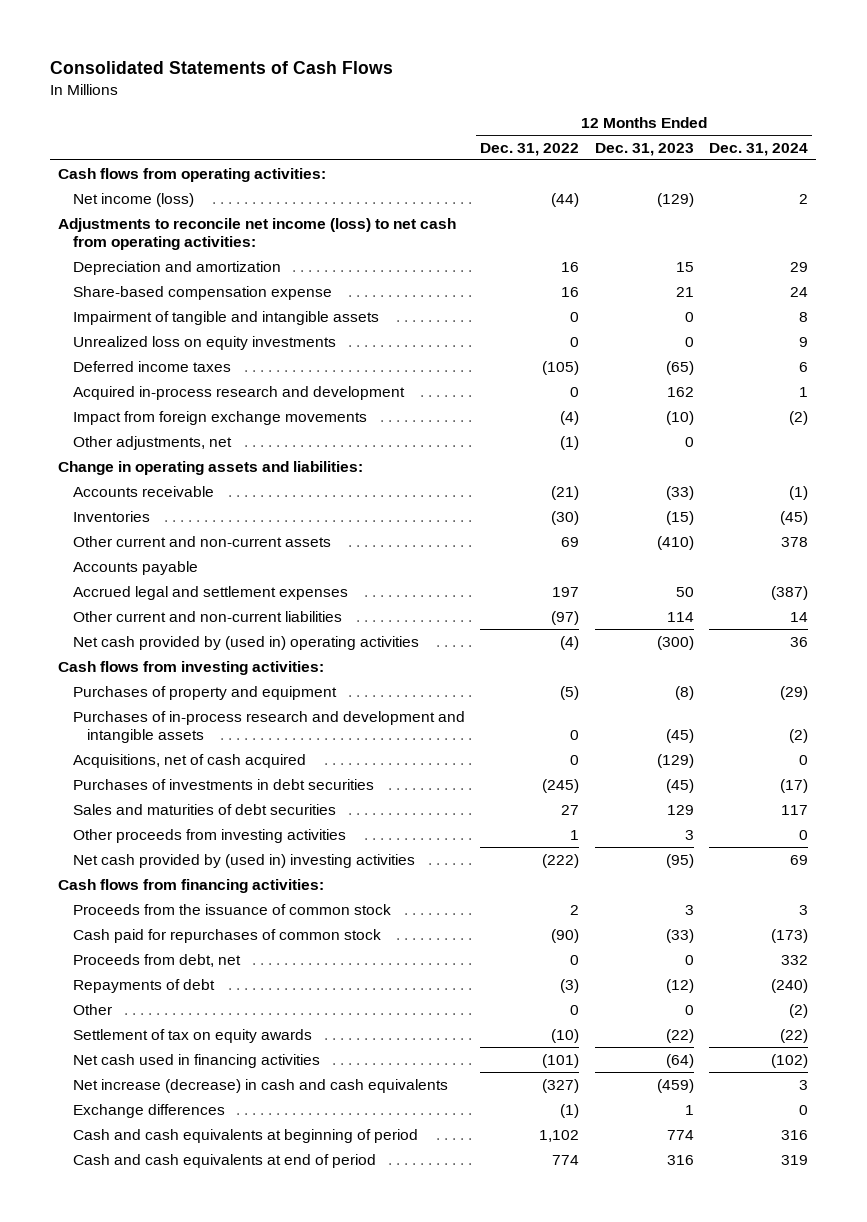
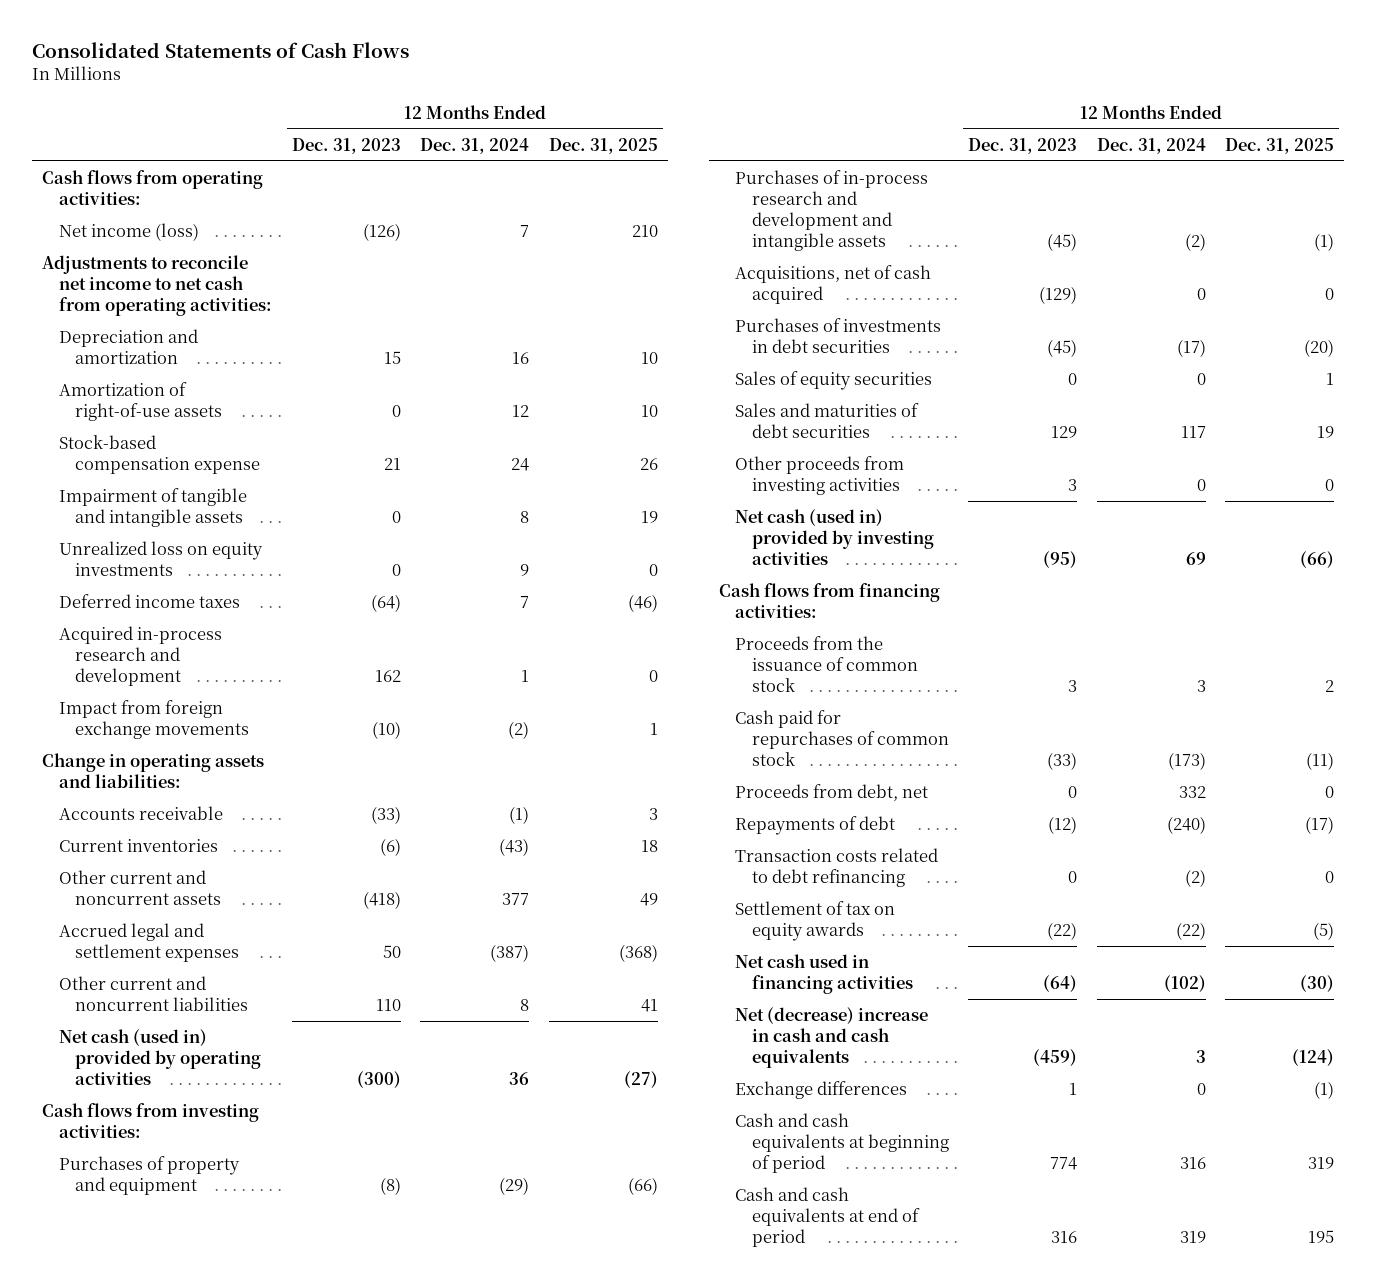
- | 12 Months Ended Dec. 31, 2022 | 12 Months Ended Dec. 31, 2023 | 12 Months Ended Dec. 31, 2024
+ | 12 Months Ended Dec. 31, 2023 | 12 Months Ended Dec. 31, 2024 | 12 Months Ended Dec. 31, 2025
- Net income (loss) | (44) | (129) | 2
- Adjustments to reconcile net income (loss) to net cash from operating activities:
- Depreciation and amortization | 16 | 15 | 29
- Share-based compensation expense | 16 | 21 | 24
+ Net income (loss) | (126) | 7 | 210
+ Adjustments to reconcile net income to net cash from operating activities:
+ Depreciation and amortization | 15 | 16 | 10
+ Amortization of right-of-use assets | 0 | 12 | 10
+ Stock-based compensation expense | 21 | 24 | 26
- Deferred income taxes | (105) | (65) | 6
+ Deferred income taxes | (64) | 7 | (46)
- Other adjustments, net | (1) | 0 |
- Inventories | (30) | (15) | (45)
- Other current and non-current assets | 69 | (410) | 378
- Accounts payable
+ Current inventories | (6) | (43) | 18
+ Other current and noncurrent assets | (418) | 377 | 49
- Other current and non-current liabilities | (97) | 114 | 14
- Net cash provided by (used in) operating activities | (4) | (300) | 36
+ Other current and noncurrent liabilities | 110 | 8 | 41
+ Net cash (used in) provided by operating activities | (300) | 36 | (27)
+ Sales of equity securities | 0 | 0 | 1
- Net cash provided by (used in) investing activities | (222) | (95) | 69
+ Net cash (used in) provided by investing activities | (95) | 69 | (66)
- Other | 0 | 0 | (2)
+ Transaction costs related to debt refinancing | 0 | (2) | 0
- Net increase (decrease) in cash and cash equivalents | (327) | (459) | 3
+ Net (decrease) increase in cash and cash equivalents | (459) | 3 | (124)

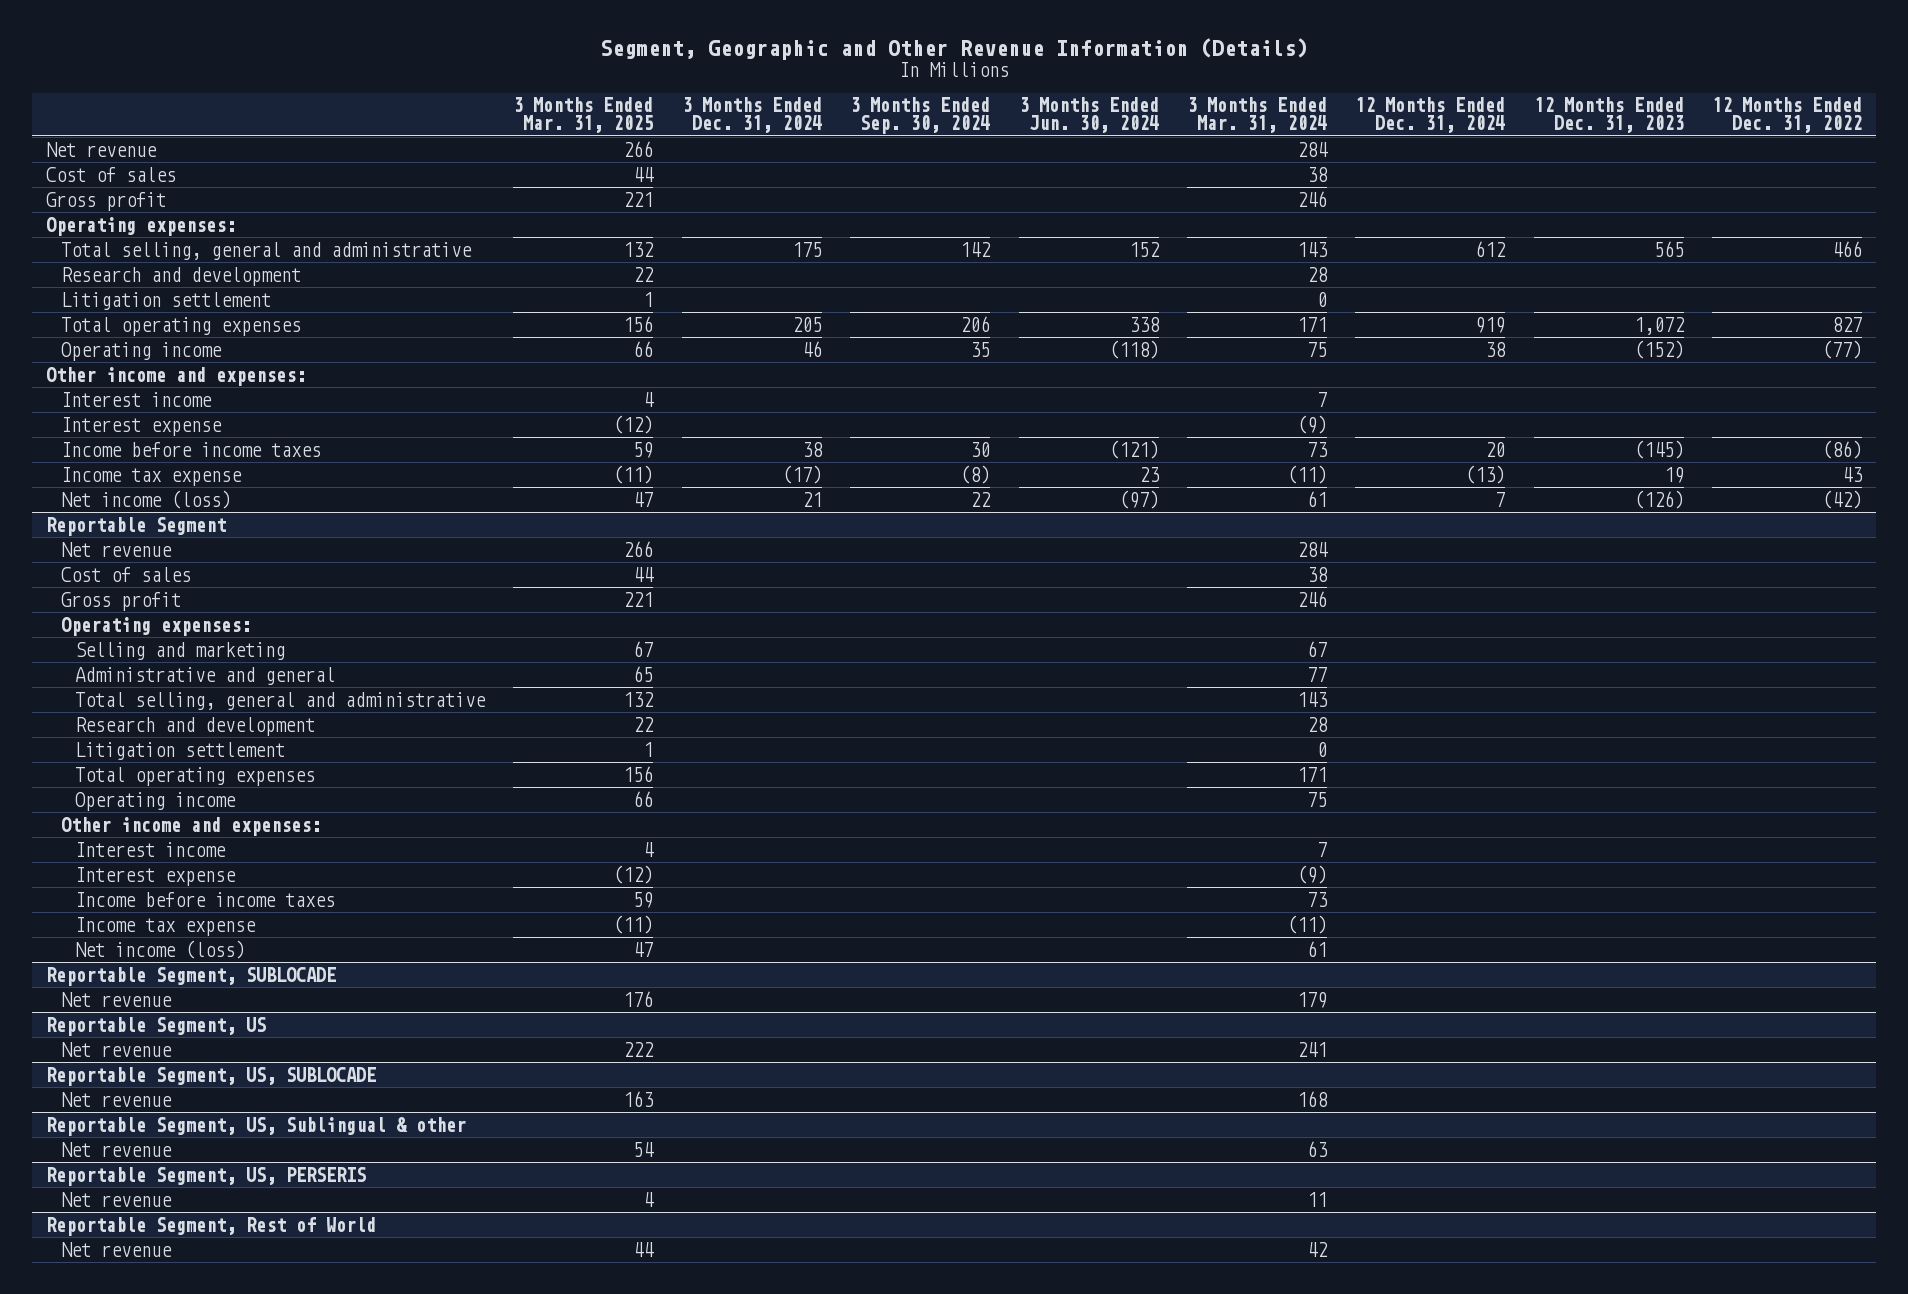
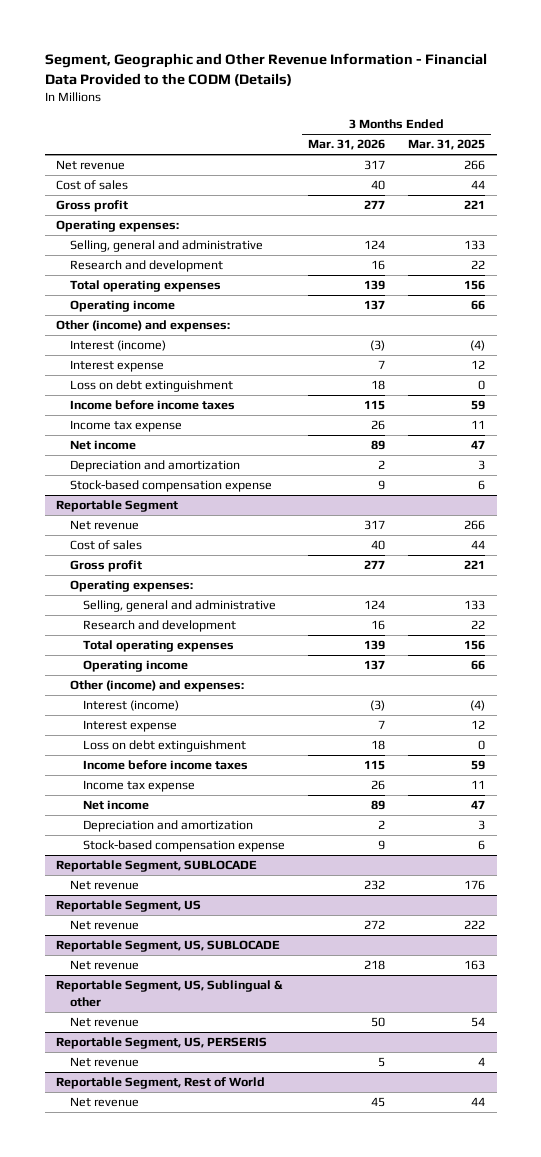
- Segment, Geographic and Other Revenue Information (Details)
+ Segment, Geographic and Other Revenue Information - Financial Data Provided to the CODM (Details)
- | 3 Months Ended Mar. 31, 2025 | 3 Months Ended Dec. 31, 2024 | 3 Months Ended Sep. 30, 2024 | 3 Months Ended Jun. 30, 2024 | 3 Months Ended Mar. 31, 2024 | 12 Months Ended Dec. 31, 2024 | 12 Months Ended Dec. 31, 2023 | 12 Months Ended Dec. 31, 2022
+ | 3 Months Ended Mar. 31, 2026 | 3 Months Ended Mar. 31, 2025
- Total selling, general and administrative | 132 | 175 | 142 | 152 | 143 | 612 | 565 | 466
+ Selling, general and administrative | 124 | 133
- Litigation settlement | 1 | | | | 0 | | |
- Other income and expenses:
- Interest income | 4 | | | | 7 | | |
- Interest expense | (12) | | | | (9) | | |
+ Other (income) and expenses:
+ Interest (income) | (3) | (4)
+ Interest expense | 7 | 12
+ Loss on debt extinguishment | 18 | 0
- Income tax expense | (11) | (17) | (8) | 23 | (11) | (13) | 19 | 43
- Net income (loss) | 47 | 21 | 22 | (97) | 61 | 7 | (126) | (42)
+ Income tax expense | 26 | 11
+ Net income | 89 | 47
+ Depreciation and amortization | 2 | 3
+ Stock-based compensation expense | 9 | 6
@ Reportable Segment
- Selling and marketing | 67 | | | | 67 | | |
- Administrative and general | 65 | | | | 77 | | |
- Total selling, general and administrative | 132 | | | | 143 | | |
+ Selling, general and administrative | 124 | 133
- Litigation settlement | 1 | | | | 0 | | |
- Other income and expenses:
- Interest income | 4 | | | | 7 | | |
- Interest expense | (12) | | | | (9) | | |
+ Other (income) and expenses:
+ Interest (income) | (3) | (4)
+ Interest expense | 7 | 12
+ Loss on debt extinguishment | 18 | 0
- Income tax expense | (11) | | | | (11) | | |
- Net income (loss) | 47 | | | | 61 | | |
+ Income tax expense | 26 | 11
+ Net income | 89 | 47
+ Depreciation and amortization | 2 | 3
+ Stock-based compensation expense | 9 | 6

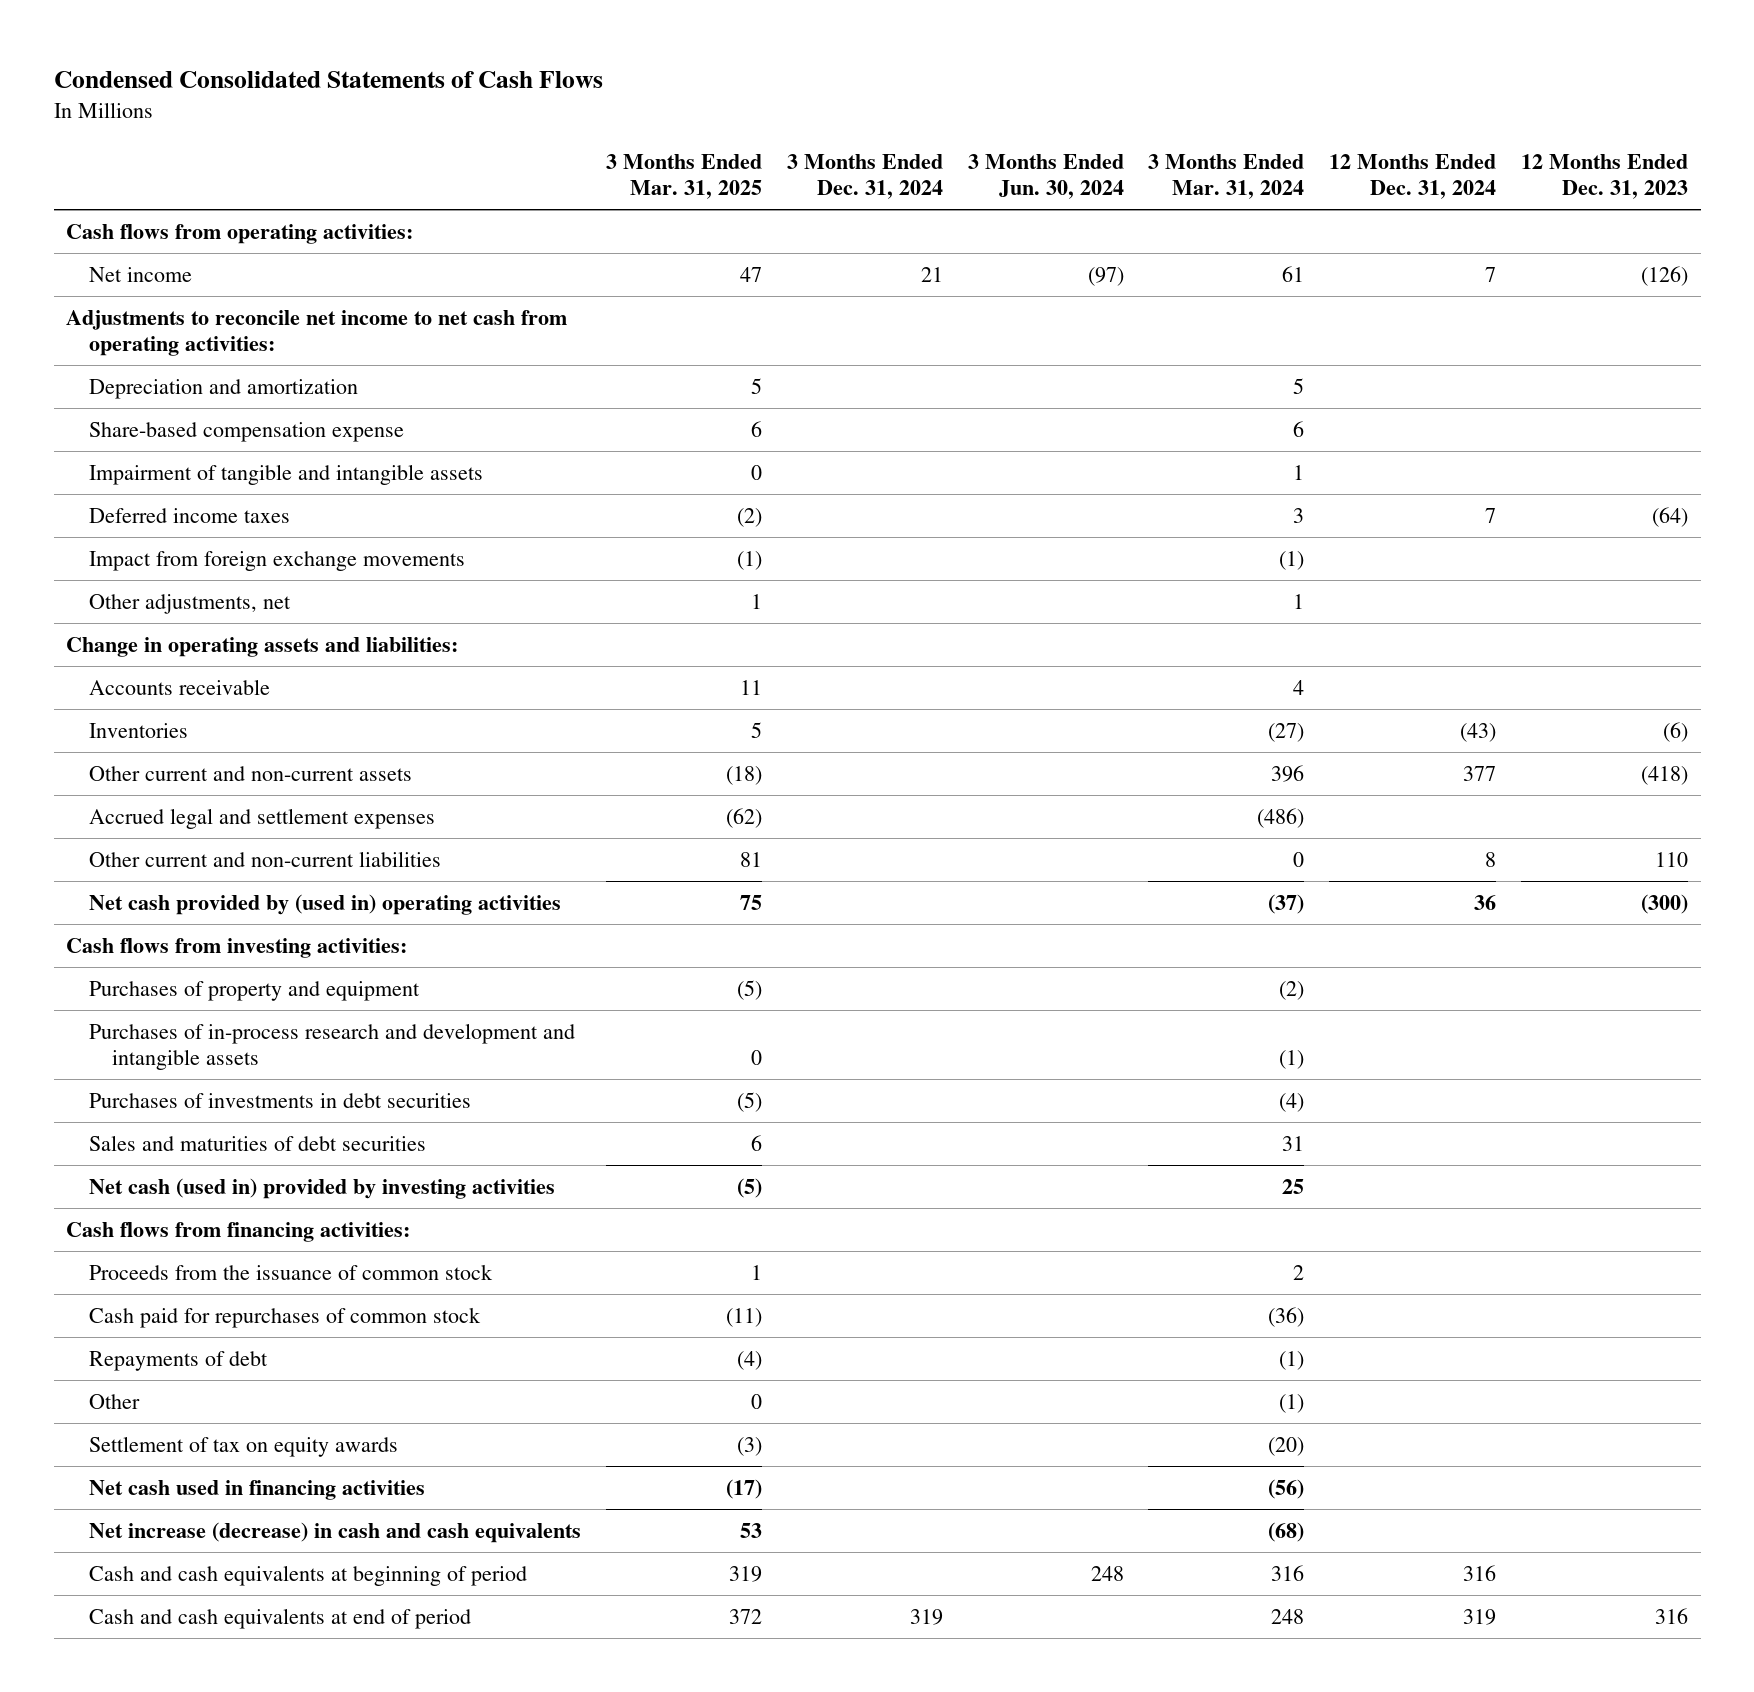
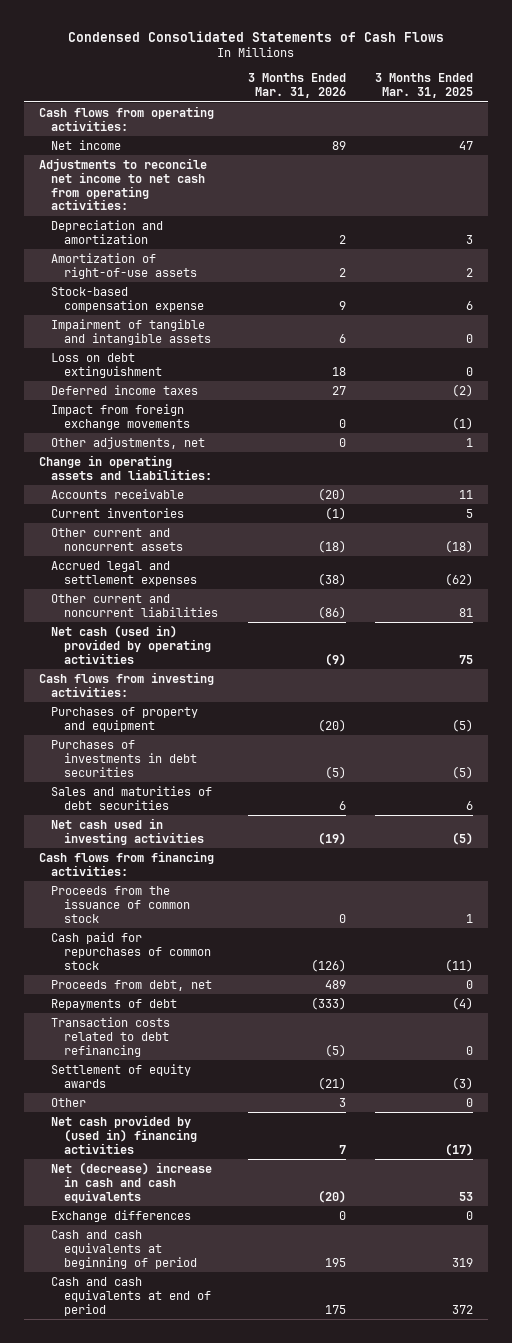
- | 3 Months Ended Mar. 31, 2025 | 3 Months Ended Dec. 31, 2024 | 3 Months Ended Jun. 30, 2024 | 3 Months Ended Mar. 31, 2024 | 12 Months Ended Dec. 31, 2024 | 12 Months Ended Dec. 31, 2023
+ | 3 Months Ended Mar. 31, 2026 | 3 Months Ended Mar. 31, 2025
- Depreciation and amortization | 5 | | | 5 | |
- Share-based compensation expense | 6 | | | 6 | |
+ Depreciation and amortization | 2 | 3
+ Amortization of right-of-use assets | 2 | 2
+ Stock-based compensation expense | 9 | 6
+ Loss on debt extinguishment | 18 | 0
- Inventories | 5 | | | (27) | (43) | (6)
- Other current and non-current assets | (18) | | | 396 | 377 | (418)
+ Current inventories | (1) | 5
+ Other current and noncurrent assets | (18) | (18)
- Other current and non-current liabilities | 81 | | | 0 | 8 | 110
- Net cash provided by (used in) operating activities | 75 | | | (37) | 36 | (300)
+ Other current and noncurrent liabilities | (86) | 81
+ Net cash (used in) provided by operating activities | (9) | 75
- Purchases of in-process research and development and intangible assets | 0 | | | (1) | |
- Net cash (used in) provided by investing activities | (5) | | | 25 | |
+ Net cash used in investing activities | (19) | (5)
+ Proceeds from debt, net | 489 | 0
+ Transaction costs related to debt refinancing | (5) | 0
+ Settlement of equity awards | (21) | (3)
- Settlement of tax on equity awards | (3) | | | (20) | |
- Net cash used in financing activities | (17) | | | (56) | |
- Net increase (decrease) in cash and cash equivalents | 53 | | | (68) | |
+ Net cash provided by (used in) financing activities | 7 | (17)
+ Net (decrease) increase in cash and cash equivalents | (20) | 53
+ Exchange differences | 0 | 0

